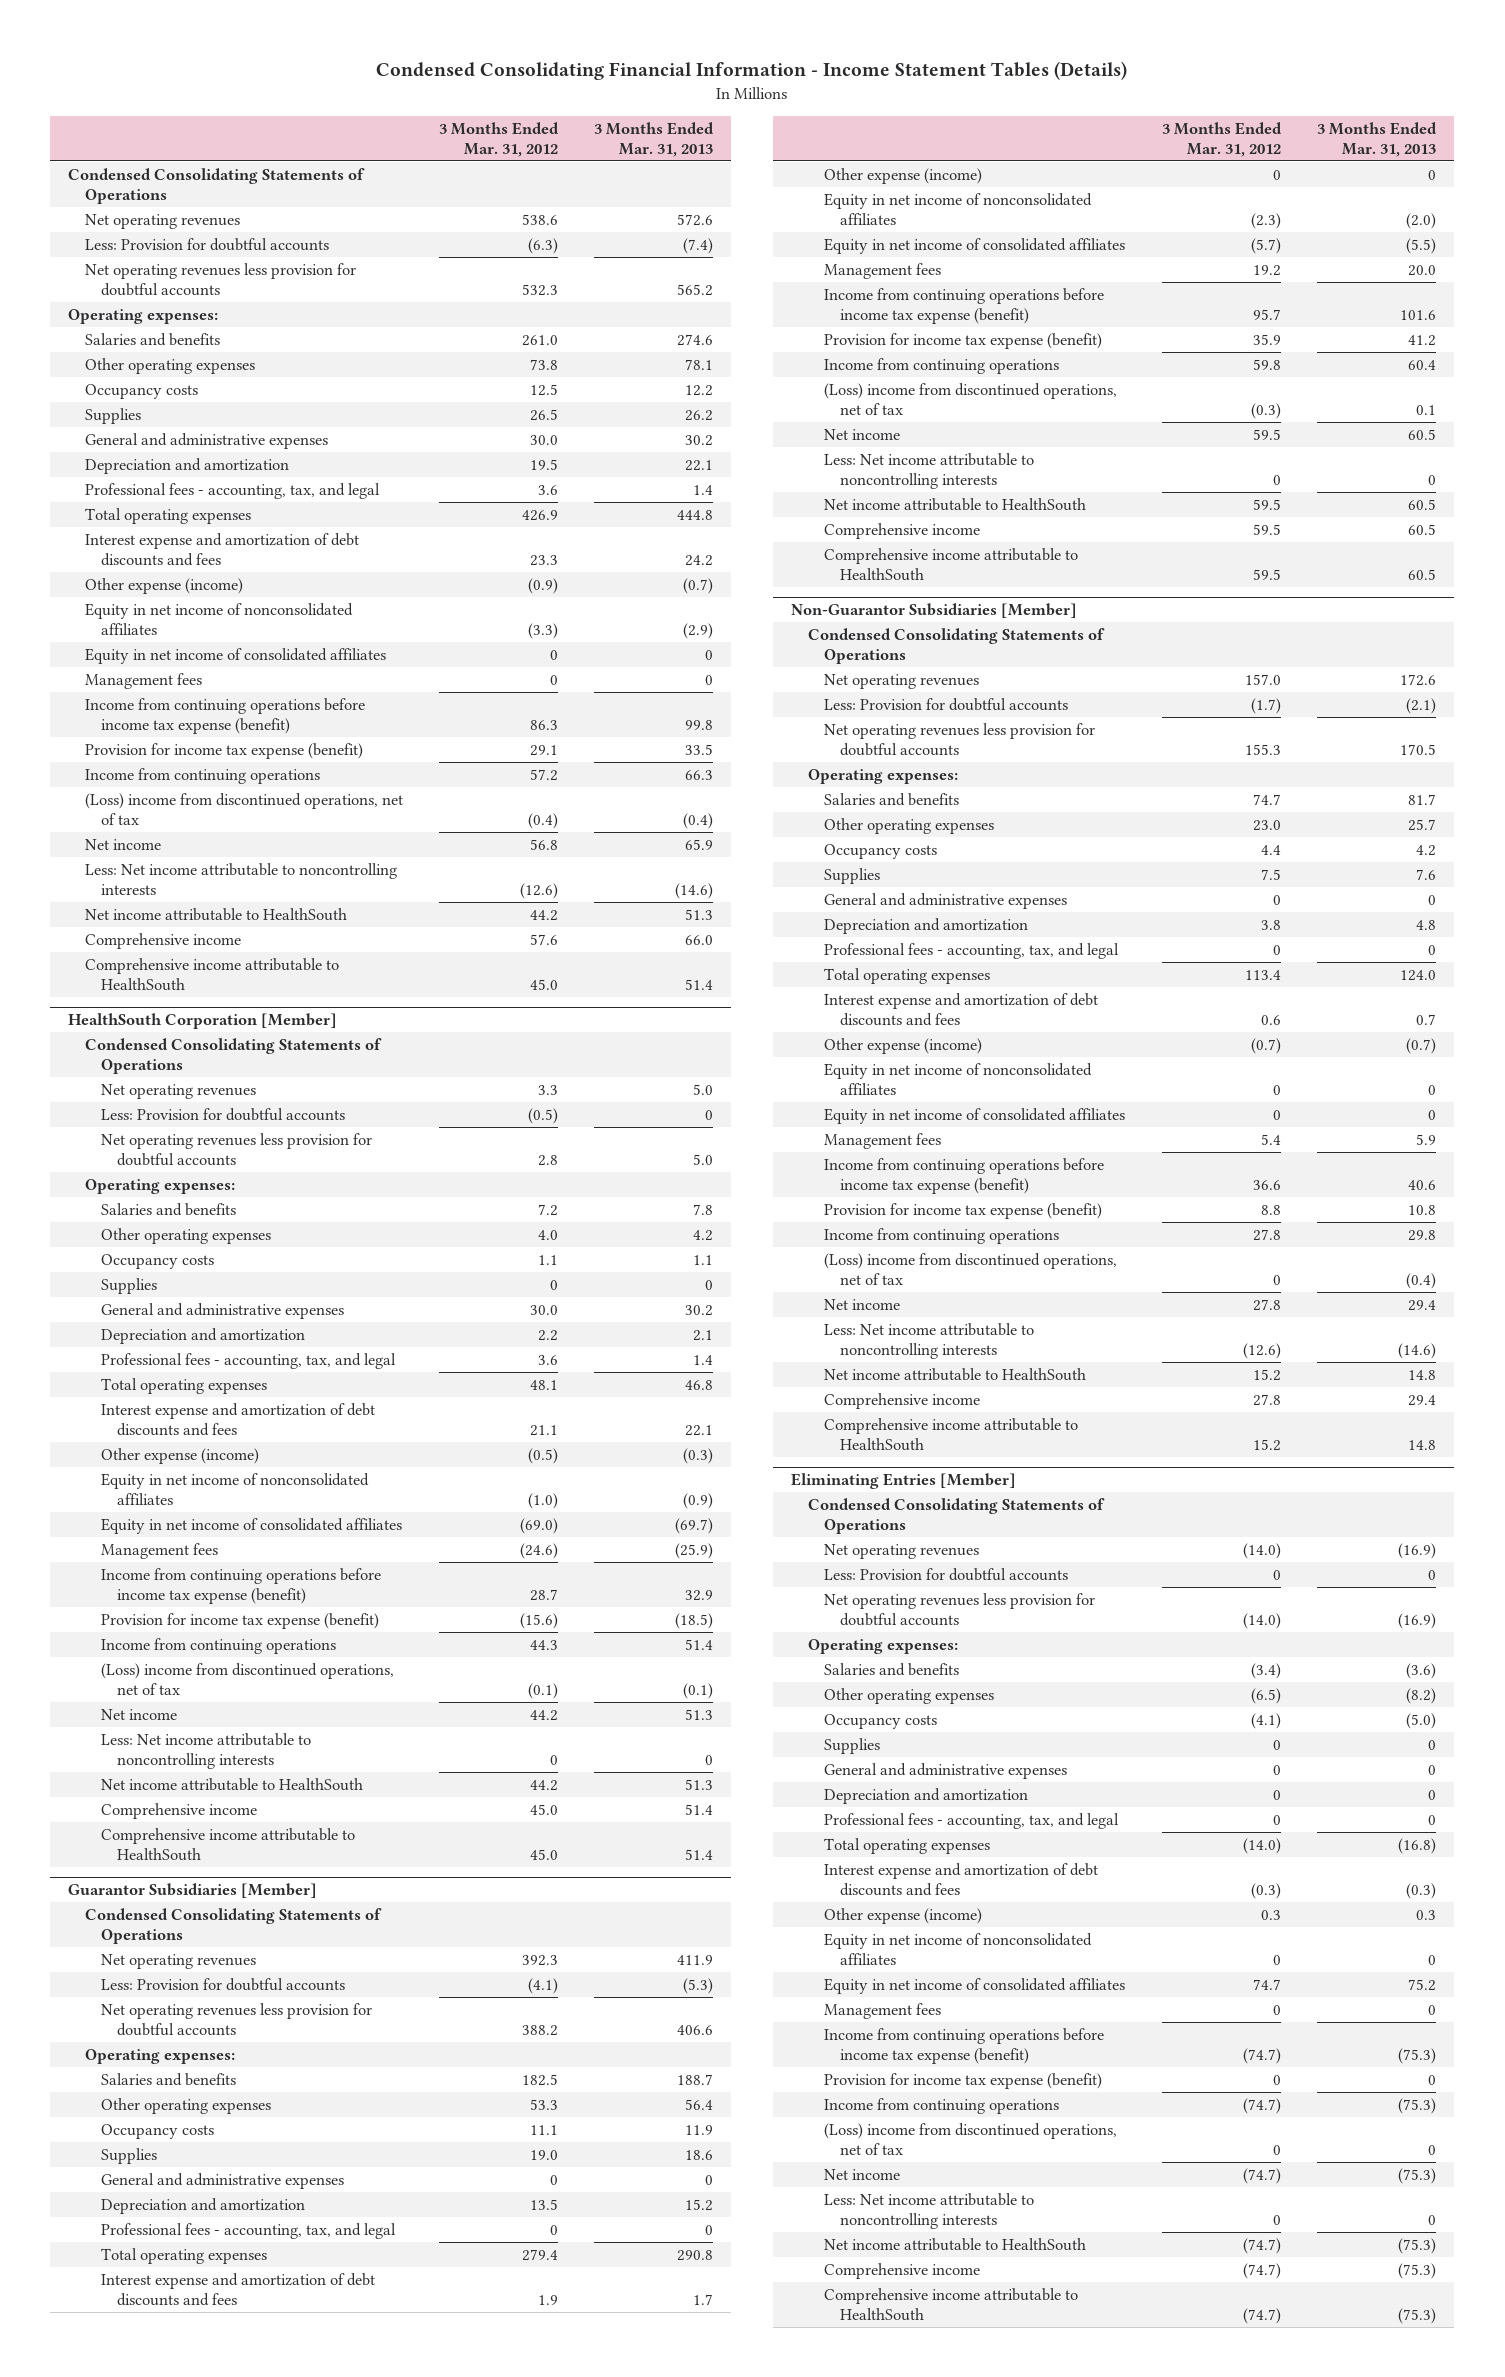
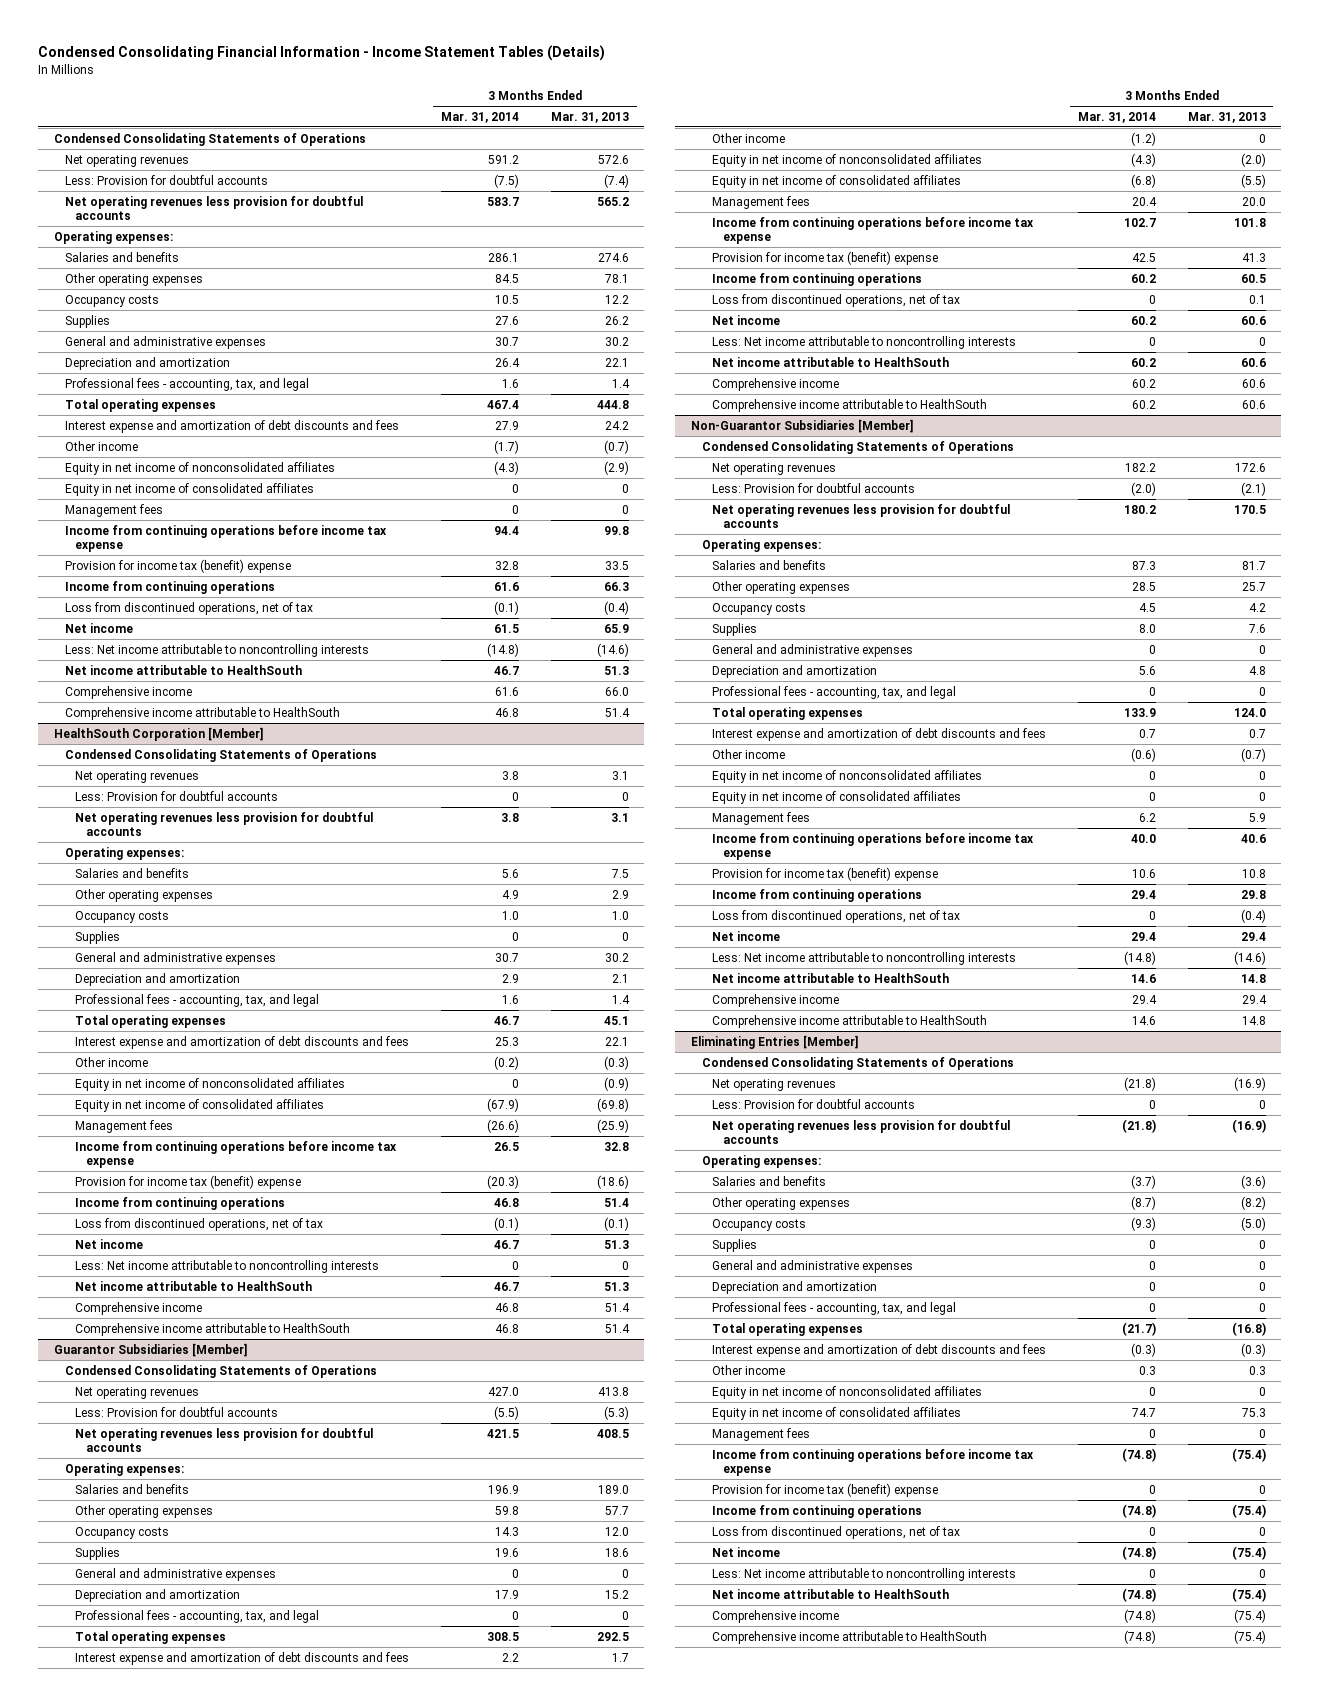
- | 3 Months Ended Mar. 31, 2012 | 3 Months Ended Mar. 31, 2013
+ | 3 Months Ended Mar. 31, 2014 | 3 Months Ended Mar. 31, 2013
- Other expense (income) | (0.9) | (0.7)
+ Other income | (1.7) | (0.7)
- Income from continuing operations before income tax expense (benefit) | 86.3 | 99.8
- Provision for income tax expense (benefit) | 29.1 | 33.5
+ Income from continuing operations before income tax expense | 94.4 | 99.8
+ Provision for income tax (benefit) expense | 32.8 | 33.5
- (Loss) income from discontinued operations, net of tax | (0.4) | (0.4)
+ Loss from discontinued operations, net of tax | (0.1) | (0.4)
@ HealthSouth Corporation [Member]
- Net operating revenues | 3.3 | 5.0
+ Net operating revenues | 3.8 | 3.1
- Net operating revenues less provision for doubtful accounts | 2.8 | 5.0
+ Net operating revenues less provision for doubtful accounts | 3.8 | 3.1
- Salaries and benefits | 7.2 | 7.8
- Other operating expenses | 4.0 | 4.2
- Occupancy costs | 1.1 | 1.1
+ Salaries and benefits | 5.6 | 7.5
+ Other operating expenses | 4.9 | 2.9
+ Occupancy costs | 1.0 | 1.0
- Total operating expenses | 48.1 | 46.8
+ Total operating expenses | 46.7 | 45.1
- Other expense (income) | (0.5) | (0.3)
+ Other income | (0.2) | (0.3)
- Equity in net income of consolidated affiliates | (69.0) | (69.7)
+ Equity in net income of consolidated affiliates | (67.9) | (69.8)
- Income from continuing operations before income tax expense (benefit) | 28.7 | 32.9
- Provision for income tax expense (benefit) | (15.6) | (18.5)
+ Income from continuing operations before income tax expense | 26.5 | 32.8
+ Provision for income tax (benefit) expense | (20.3) | (18.6)
- (Loss) income from discontinued operations, net of tax | (0.1) | (0.1)
+ Loss from discontinued operations, net of tax | (0.1) | (0.1)
@ Guarantor Subsidiaries [Member]
- Net operating revenues | 392.3 | 411.9
+ Net operating revenues | 427.0 | 413.8
- Net operating revenues less provision for doubtful accounts | 388.2 | 406.6
+ Net operating revenues less provision for doubtful accounts | 421.5 | 408.5
- Salaries and benefits | 182.5 | 188.7
- Other operating expenses | 53.3 | 56.4
- Occupancy costs | 11.1 | 11.9
+ Salaries and benefits | 196.9 | 189.0
+ Other operating expenses | 59.8 | 57.7
+ Occupancy costs | 14.3 | 12.0
- Total operating expenses | 279.4 | 290.8
+ Total operating expenses | 308.5 | 292.5
- Other expense (income) | 0 | 0
+ Other income | (1.2) | 0
- Income from continuing operations before income tax expense (benefit) | 95.7 | 101.6
- Provision for income tax expense (benefit) | 35.9 | 41.2
- Income from continuing operations | 59.8 | 60.4
- (Loss) income from discontinued operations, net of tax | (0.3) | 0.1
- Net income | 59.5 | 60.5
+ Income from continuing operations before income tax expense | 102.7 | 101.8
+ Provision for income tax (benefit) expense | 42.5 | 41.3
+ Income from continuing operations | 60.2 | 60.5
+ Loss from discontinued operations, net of tax | 0 | 0.1
+ Net income | 60.2 | 60.6
- Net income attributable to HealthSouth | 59.5 | 60.5
- Comprehensive income | 59.5 | 60.5
- Comprehensive income attributable to HealthSouth | 59.5 | 60.5
+ Net income attributable to HealthSouth | 60.2 | 60.6
+ Comprehensive income | 60.2 | 60.6
+ Comprehensive income attributable to HealthSouth | 60.2 | 60.6
@ Non-Guarantor Subsidiaries [Member]
- Other expense (income) | (0.7) | (0.7)
+ Other income | (0.6) | (0.7)
- Income from continuing operations before income tax expense (benefit) | 36.6 | 40.6
- Provision for income tax expense (benefit) | 8.8 | 10.8
+ Income from continuing operations before income tax expense | 40.0 | 40.6
+ Provision for income tax (benefit) expense | 10.6 | 10.8
- (Loss) income from discontinued operations, net of tax | 0 | (0.4)
+ Loss from discontinued operations, net of tax | 0 | (0.4)
@ Eliminating Entries [Member]
- Other expense (income) | 0.3 | 0.3
+ Other income | 0.3 | 0.3
- Equity in net income of consolidated affiliates | 74.7 | 75.2
+ Equity in net income of consolidated affiliates | 74.7 | 75.3
- Income from continuing operations before income tax expense (benefit) | (74.7) | (75.3)
- Provision for income tax expense (benefit) | 0 | 0
- Income from continuing operations | (74.7) | (75.3)
- (Loss) income from discontinued operations, net of tax | 0 | 0
- Net income | (74.7) | (75.3)
+ Income from continuing operations before income tax expense | (74.8) | (75.4)
+ Provision for income tax (benefit) expense | 0 | 0
+ Income from continuing operations | (74.8) | (75.4)
+ Loss from discontinued operations, net of tax | 0 | 0
+ Net income | (74.8) | (75.4)
- Net income attributable to HealthSouth | (74.7) | (75.3)
- Comprehensive income | (74.7) | (75.3)
- Comprehensive income attributable to HealthSouth | (74.7) | (75.3)
+ Net income attributable to HealthSouth | (74.8) | (75.4)
+ Comprehensive income | (74.8) | (75.4)
+ Comprehensive income attributable to HealthSouth | (74.8) | (75.4)

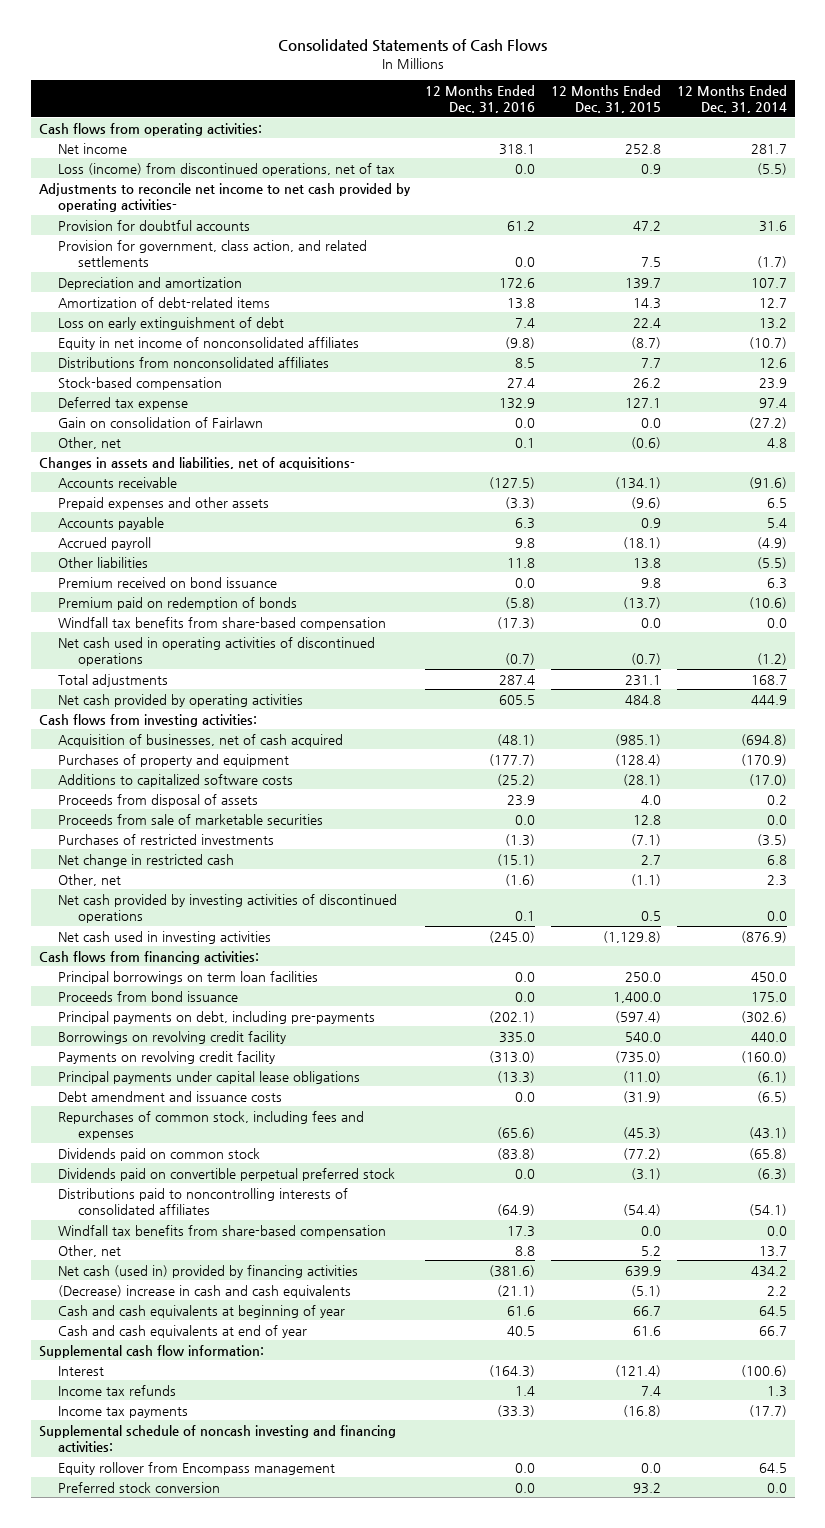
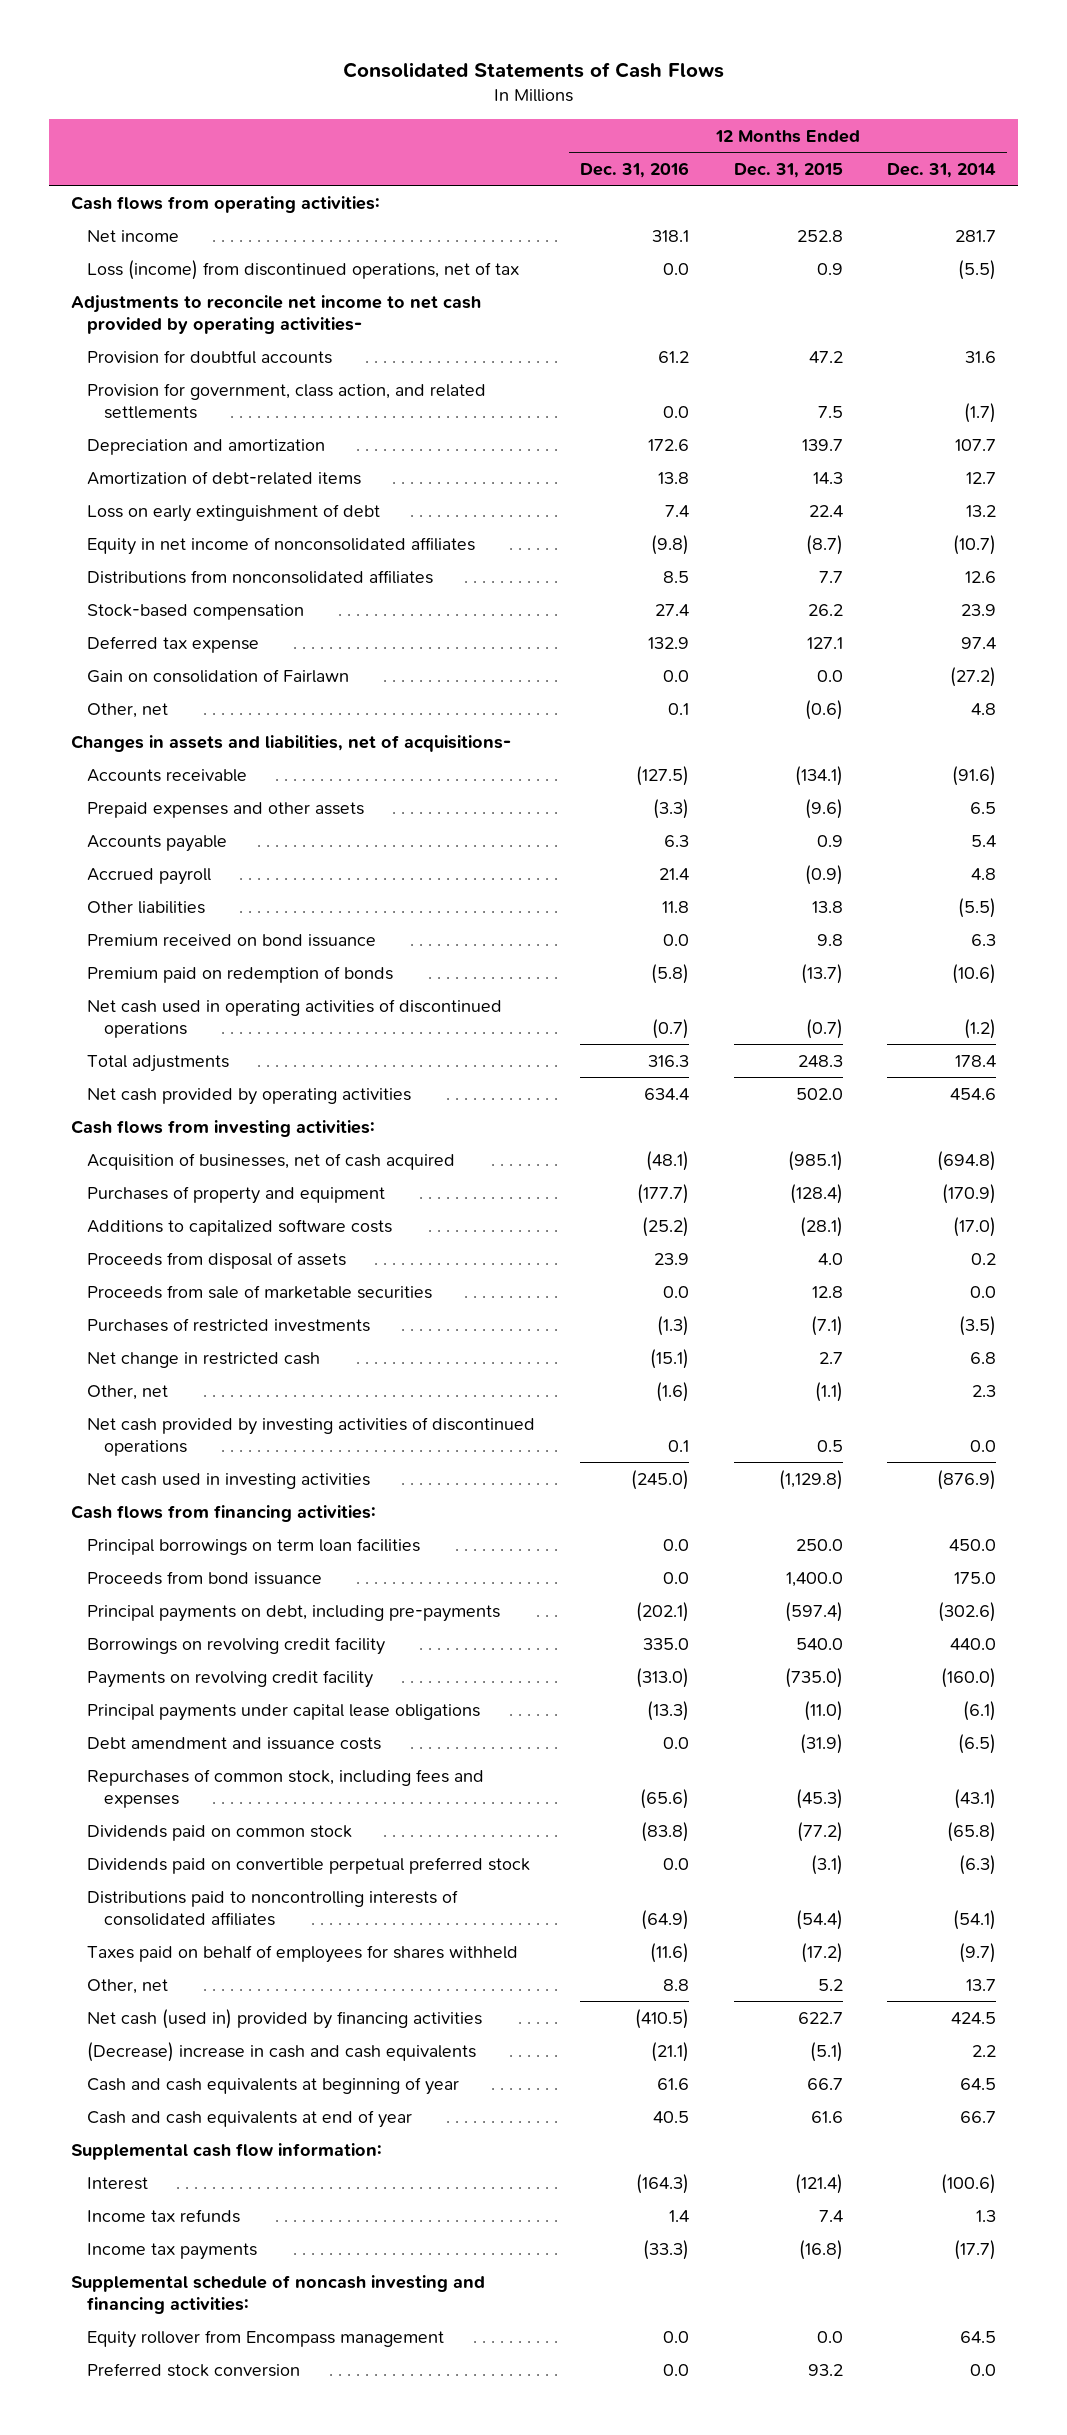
- Accrued payroll | 9.8 | (18.1) | (4.9)
+ Accrued payroll | 21.4 | (0.9) | 4.8
- Windfall tax benefits from share-based compensation | (17.3) | 0.0 | 0.0
- Total adjustments | 287.4 | 231.1 | 168.7
- Net cash provided by operating activities | 605.5 | 484.8 | 444.9
+ Total adjustments | 316.3 | 248.3 | 178.4
+ Net cash provided by operating activities | 634.4 | 502.0 | 454.6
- Windfall tax benefits from share-based compensation | 17.3 | 0.0 | 0.0
+ Taxes paid on behalf of employees for shares withheld | (11.6) | (17.2) | (9.7)
- Net cash (used in) provided by financing activities | (381.6) | 639.9 | 434.2
+ Net cash (used in) provided by financing activities | (410.5) | 622.7 | 424.5

